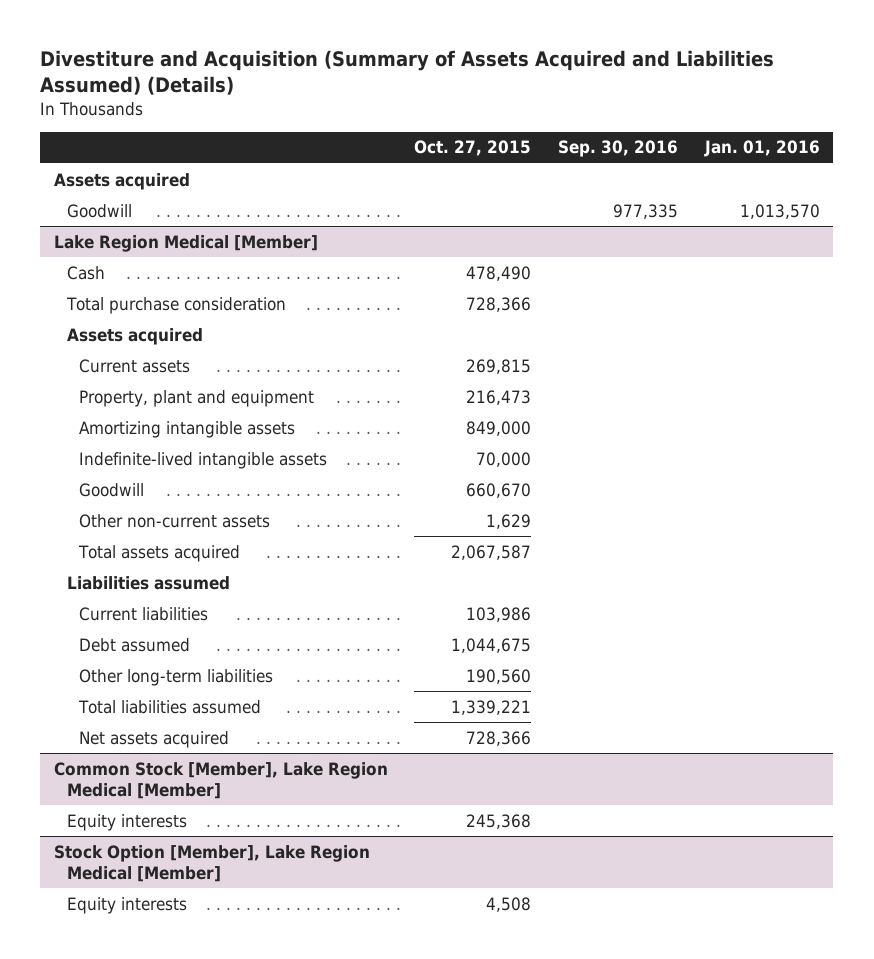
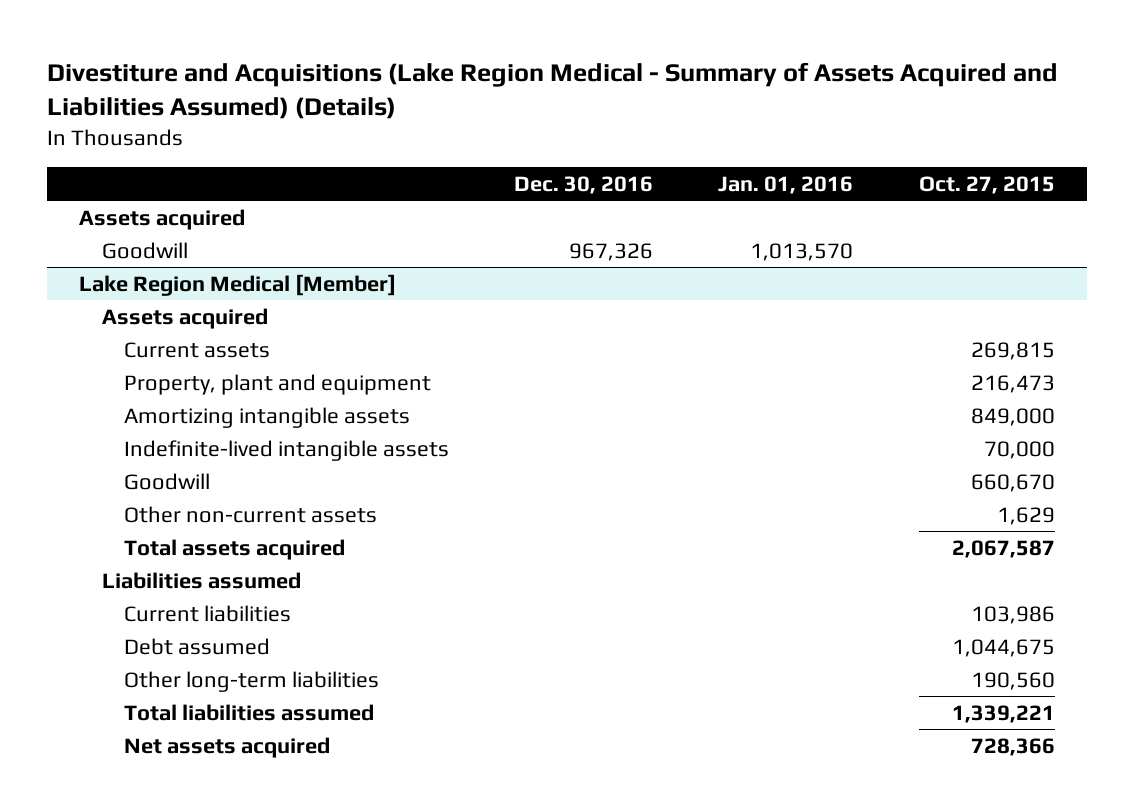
- Divestiture and Acquisition (Summary of Assets Acquired and Liabilities Assumed) (Details)
+ Divestiture and Acquisitions (Lake Region Medical - Summary of Assets Acquired and Liabilities Assumed) (Details)
- | Oct. 27, 2015 | Sep. 30, 2016 | Jan. 01, 2016
+ | Dec. 30, 2016 | Jan. 01, 2016 | Oct. 27, 2015
@ Lake Region Medical [Member]
- Cash | 478,490 | |
- Total purchase consideration | 728,366 | |
- Common Stock [Member], Lake Region Medical [Member]
- Equity interests | 245,368 | |
- Stock Option [Member], Lake Region Medical [Member]
- Equity interests | 4,508 | |

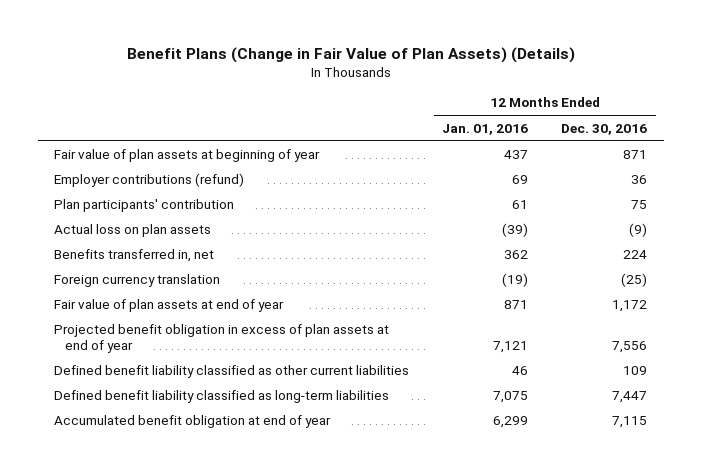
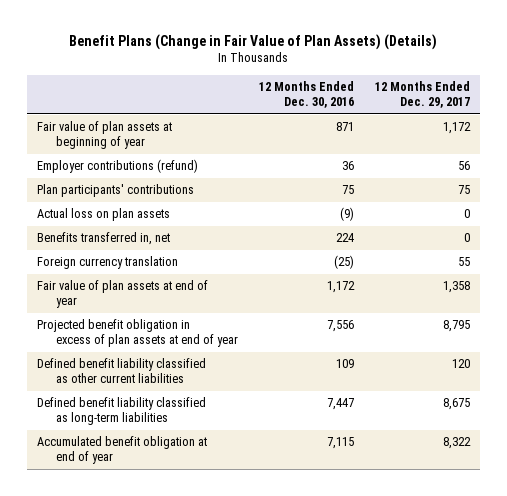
- | 12 Months Ended Jan. 01, 2016 | 12 Months Ended Dec. 30, 2016
+ | 12 Months Ended Dec. 30, 2016 | 12 Months Ended Dec. 29, 2017
- Plan participants' contribution | 61 | 75
+ Plan participants' contributions | 75 | 75

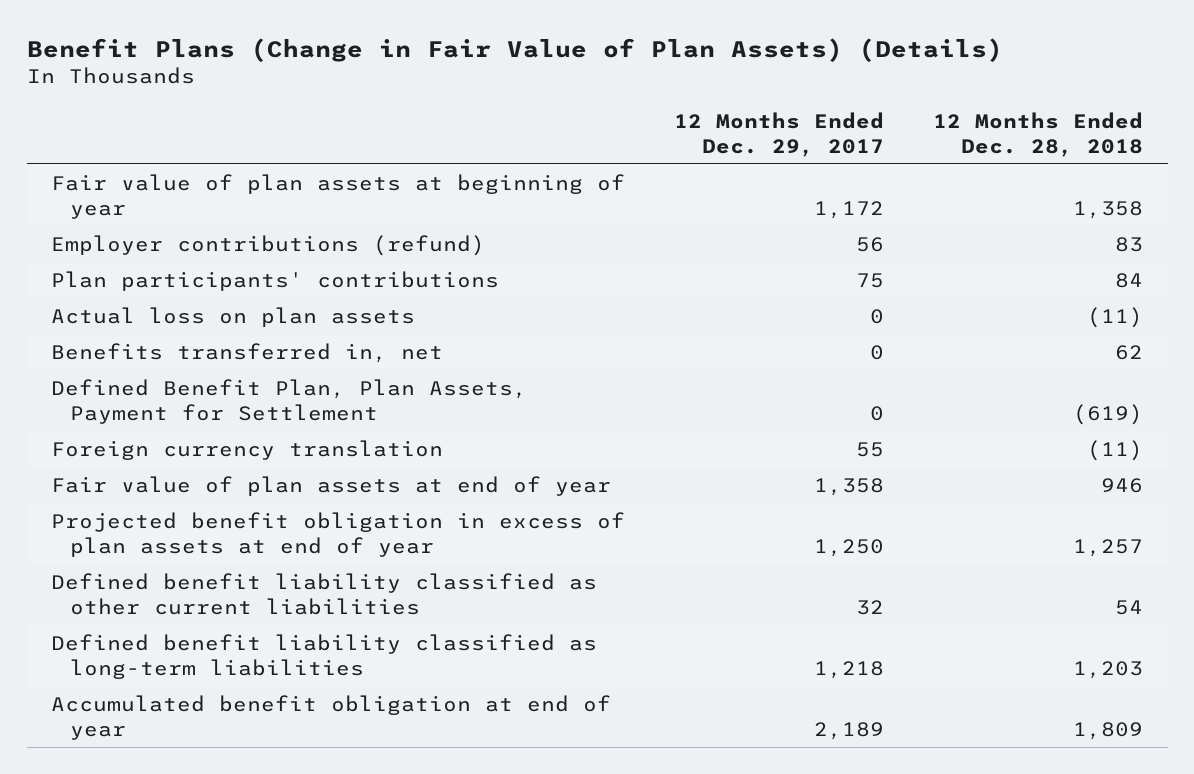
- | 12 Months Ended Dec. 30, 2016 | 12 Months Ended Dec. 29, 2017
+ | 12 Months Ended Dec. 29, 2017 | 12 Months Ended Dec. 28, 2018
+ Defined Benefit Plan, Plan Assets, Payment for Settlement | 0 | (619)
- Projected benefit obligation in excess of plan assets at end of year | 7,556 | 8,795
- Defined benefit liability classified as other current liabilities | 109 | 120
- Defined benefit liability classified as long-term liabilities | 7,447 | 8,675
- Accumulated benefit obligation at end of year | 7,115 | 8,322
+ Projected benefit obligation in excess of plan assets at end of year | 1,250 | 1,257
+ Defined benefit liability classified as other current liabilities | 32 | 54
+ Defined benefit liability classified as long-term liabilities | 1,218 | 1,203
+ Accumulated benefit obligation at end of year | 2,189 | 1,809

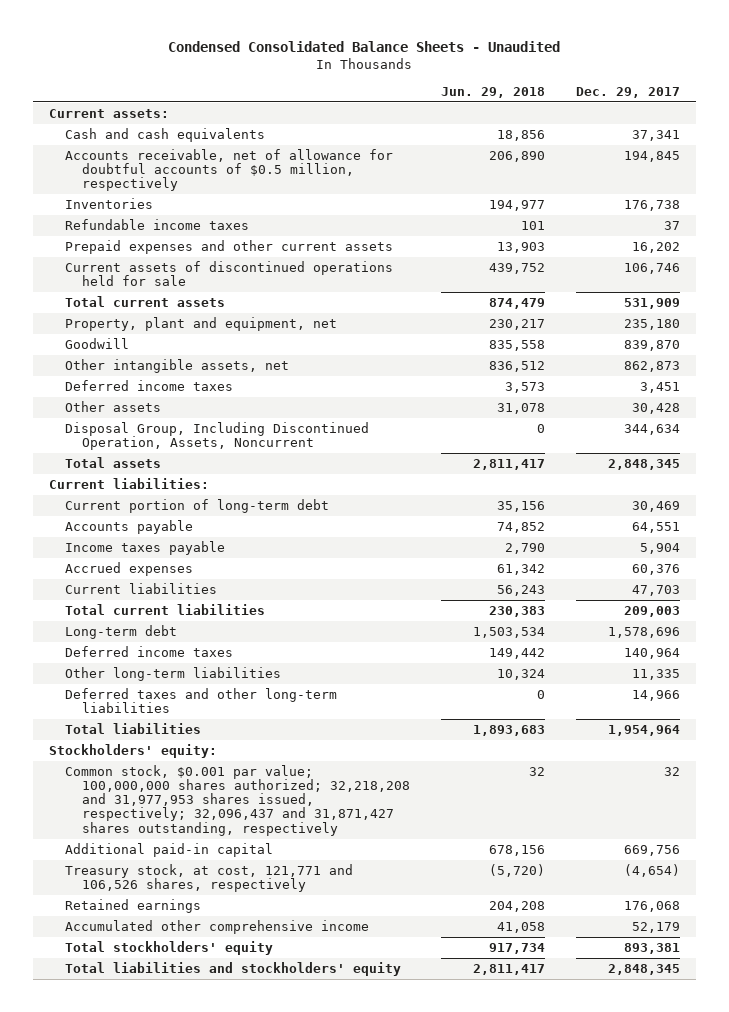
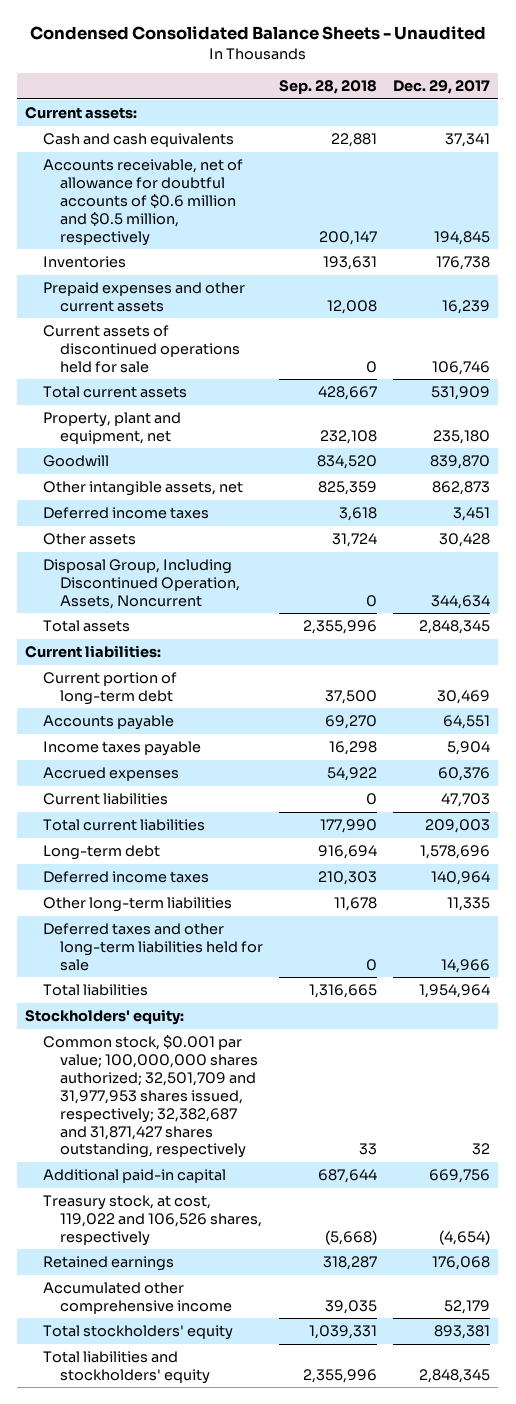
- | Jun. 29, 2018 | Dec. 29, 2017
+ | Sep. 28, 2018 | Dec. 29, 2017
- Accounts receivable, net of allowance for doubtful accounts of $0.5 million, respectively | 206,890 | 194,845
+ Accounts receivable, net of allowance for doubtful accounts of $0.6 million and $0.5 million, respectively | 200,147 | 194,845
- Refundable income taxes | 101 | 37
- Prepaid expenses and other current assets | 13,903 | 16,202
+ Prepaid expenses and other current assets | 12,008 | 16,239
- Deferred taxes and other long-term liabilities | 0 | 14,966
+ Deferred taxes and other long-term liabilities held for sale | 0 | 14,966
- Common stock, $0.001 par value; 100,000,000 shares authorized; 32,218,208 and 31,977,953 shares issued, respectively; 32,096,437 and 31,871,427 shares outstanding, respectively | 32 | 32
+ Common stock, $0.001 par value; 100,000,000 shares authorized; 32,501,709 and 31,977,953 shares issued, respectively; 32,382,687 and 31,871,427 shares outstanding, respectively | 33 | 32
- Treasury stock, at cost, 121,771 and 106,526 shares, respectively | (5,720) | (4,654)
+ Treasury stock, at cost, 119,022 and 106,526 shares, respectively | (5,668) | (4,654)

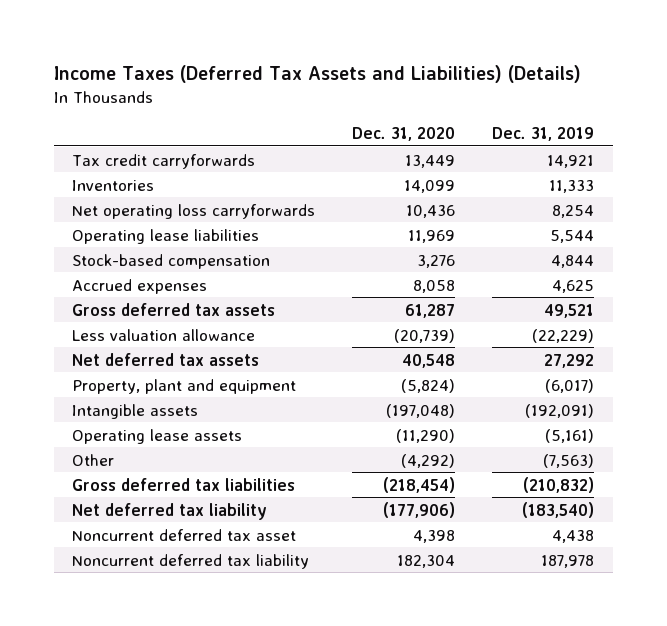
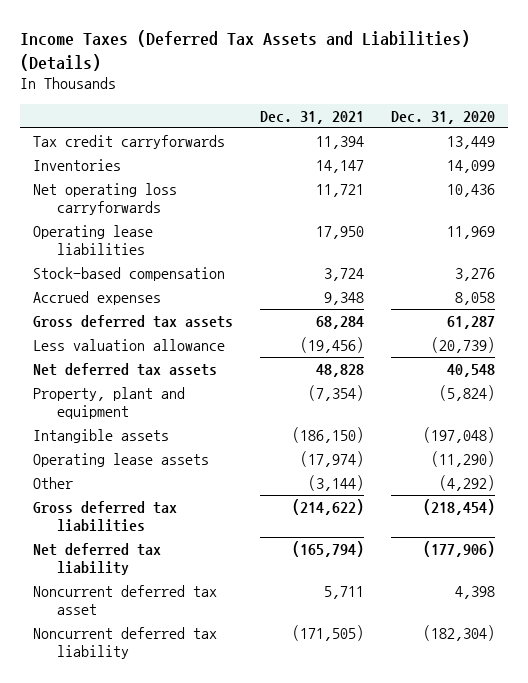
- | Dec. 31, 2020 | Dec. 31, 2019
+ | Dec. 31, 2021 | Dec. 31, 2020
- Noncurrent deferred tax liability | 182,304 | 187,978
+ Noncurrent deferred tax liability | (171,505) | (182,304)

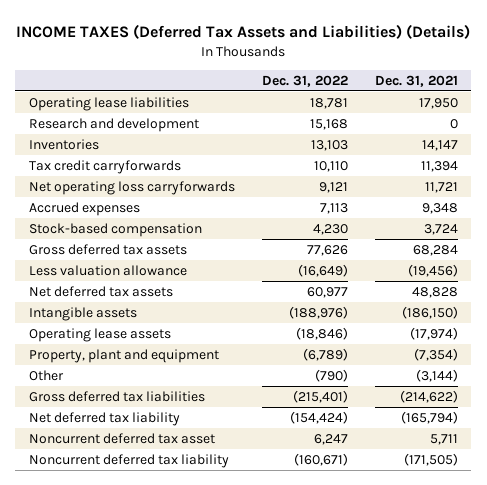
- Income Taxes (Deferred Tax Assets and Liabilities) (Details)
+ INCOME TAXES (Deferred Tax Assets and Liabilities) (Details)
- | Dec. 31, 2021 | Dec. 31, 2020
+ | Dec. 31, 2022 | Dec. 31, 2021
moved up: Operating lease liabilities | 18,781 | 17,950
+ Research and development | 15,168 | 0
moved down: Tax credit carryforwards | 10,110 | 11,394
moved down: Stock-based compensation | 4,230 | 3,724
moved down: Property, plant and equipment | (6,789) | (7,354)

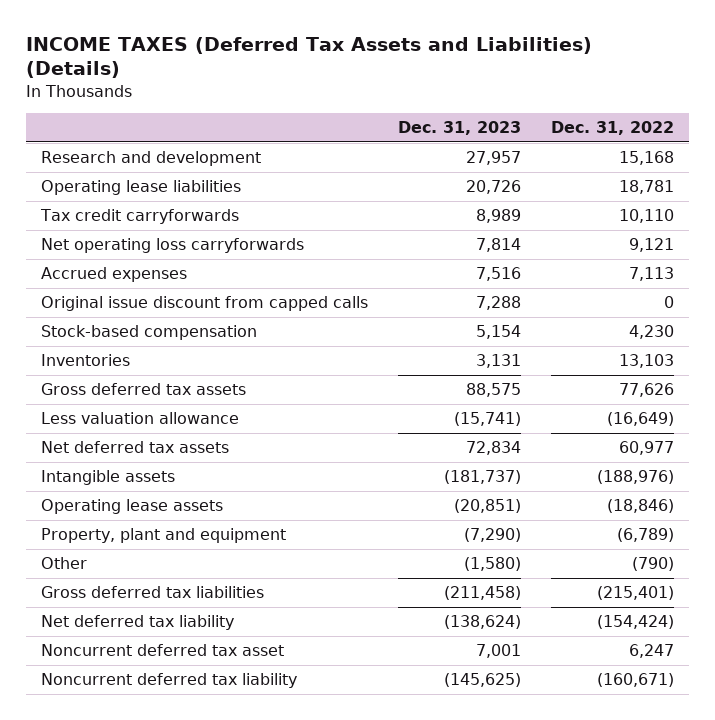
- | Dec. 31, 2022 | Dec. 31, 2021
+ | Dec. 31, 2023 | Dec. 31, 2022
moved down: Operating lease liabilities | 20,726 | 18,781
+ Original issue discount from capped calls | 7,288 | 0
moved down: Inventories | 3,131 | 13,103

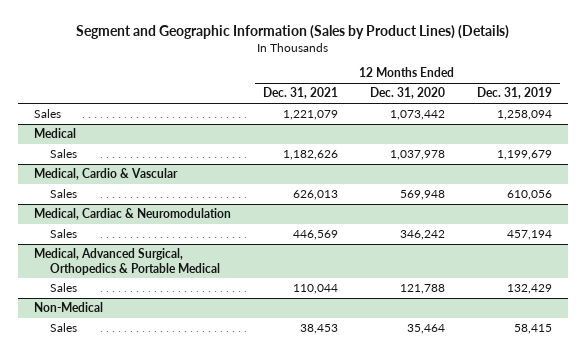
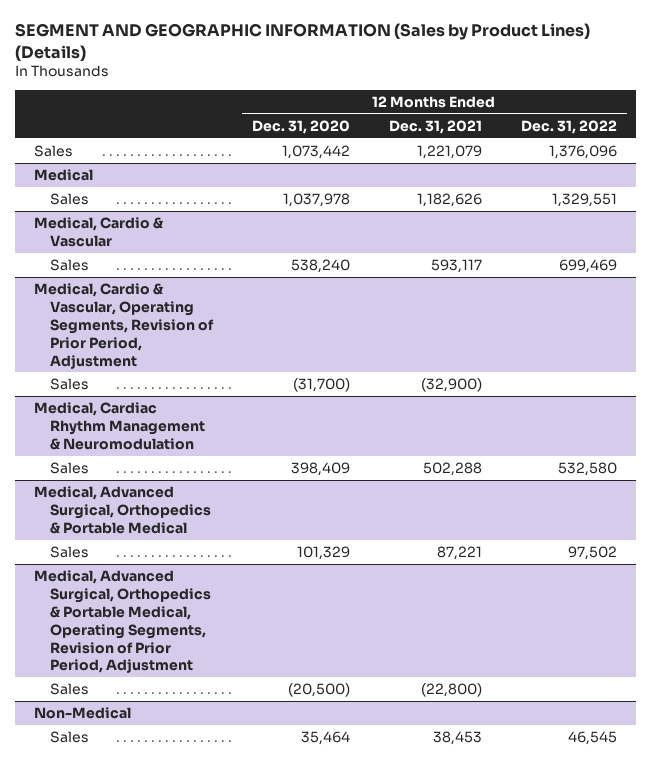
- Segment and Geographic Information (Sales by Product Lines) (Details)
+ SEGMENT AND GEOGRAPHIC INFORMATION (Sales by Product Lines) (Details)
- | 12 Months Ended Dec. 31, 2021 | 12 Months Ended Dec. 31, 2020 | 12 Months Ended Dec. 31, 2019
+ | 12 Months Ended Dec. 31, 2020 | 12 Months Ended Dec. 31, 2021 | 12 Months Ended Dec. 31, 2022
@ Medical, Cardio & Vascular
- Sales | 626,013 | 569,948 | 610,056
- Medical, Cardiac & Neuromodulation
- Sales | 446,569 | 346,242 | 457,194
@ Medical, Cardio & Vascular
+ Sales | 538,240 | 593,117 | 699,469
+ Medical, Cardio & Vascular, Operating Segments, Revision of Prior Period, Adjustment
+ Sales | (31,700) | (32,900) |
+ Medical, Cardiac Rhythm Management & Neuromodulation
+ Sales | 398,409 | 502,288 | 532,580
@ Medical, Advanced Surgical, Orthopedics & Portable Medical
- Sales | 110,044 | 121,788 | 132,429
+ Sales | 101,329 | 87,221 | 97,502
+ Medical, Advanced Surgical, Orthopedics & Portable Medical, Operating Segments, Revision of Prior Period, Adjustment
+ Sales | (20,500) | (22,800) |

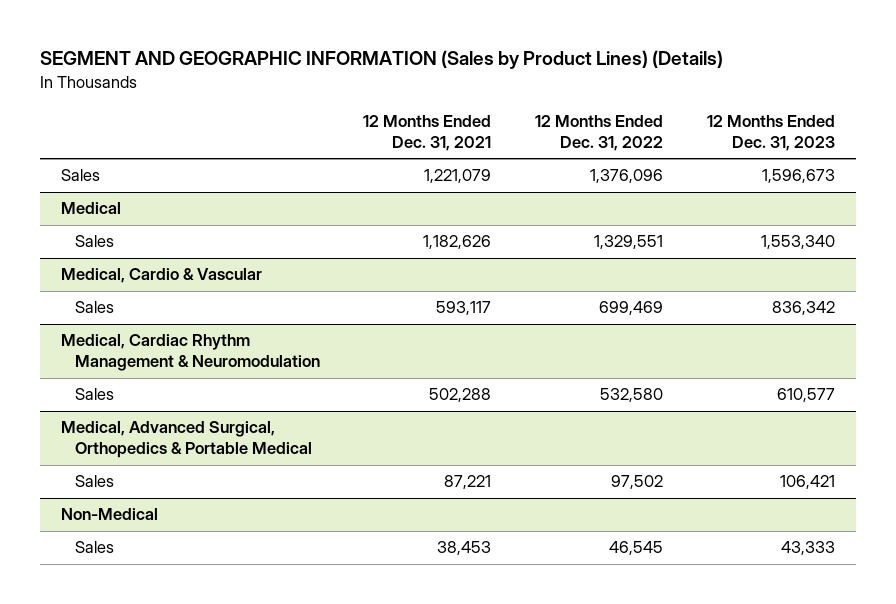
- | 12 Months Ended Dec. 31, 2020 | 12 Months Ended Dec. 31, 2021 | 12 Months Ended Dec. 31, 2022
+ | 12 Months Ended Dec. 31, 2021 | 12 Months Ended Dec. 31, 2022 | 12 Months Ended Dec. 31, 2023
- Medical, Cardio & Vascular, Operating Segments, Revision of Prior Period, Adjustment
- Sales | (31,700) | (32,900) |
- Medical, Advanced Surgical, Orthopedics & Portable Medical, Operating Segments, Revision of Prior Period, Adjustment
- Sales | (20,500) | (22,800) |

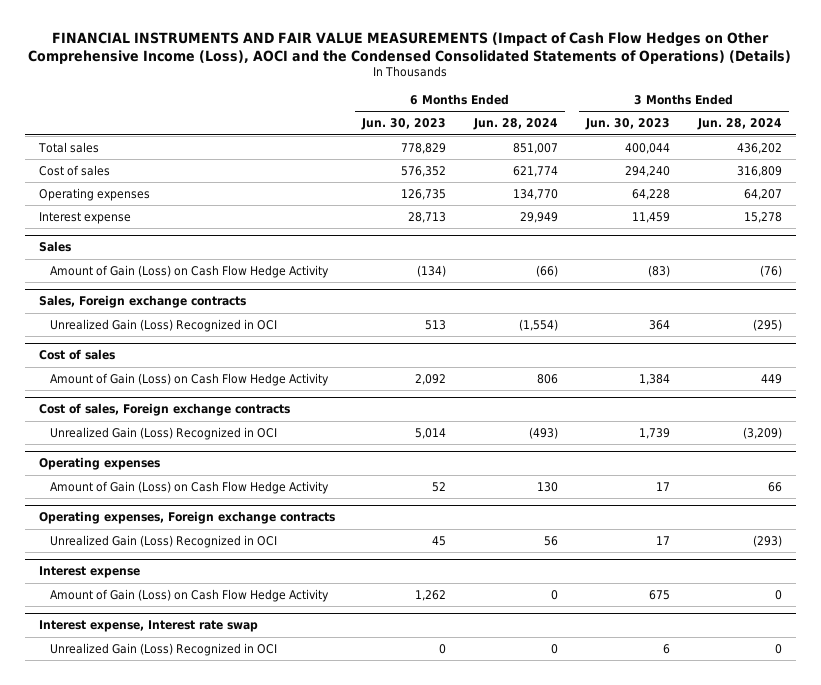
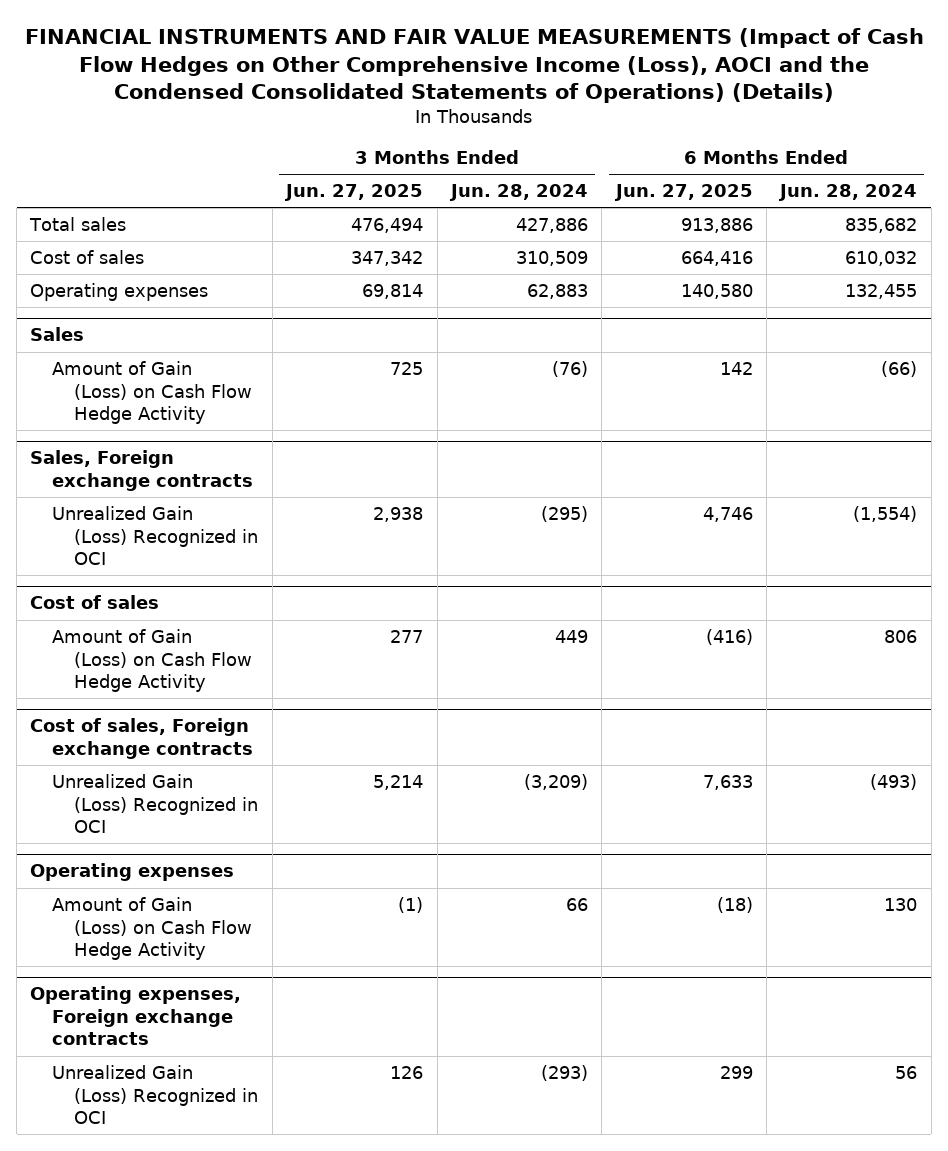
- | 6 Months Ended Jun. 30, 2023 | 6 Months Ended Jun. 28, 2024 | 3 Months Ended Jun. 30, 2023 | 3 Months Ended Jun. 28, 2024
+ | 3 Months Ended Jun. 27, 2025 | 3 Months Ended Jun. 28, 2024 | 6 Months Ended Jun. 27, 2025 | 6 Months Ended Jun. 28, 2024
- Total sales | 778,829 | 851,007 | 400,044 | 436,202
- Cost of sales | 576,352 | 621,774 | 294,240 | 316,809
- Operating expenses | 126,735 | 134,770 | 64,228 | 64,207
- Interest expense | 28,713 | 29,949 | 11,459 | 15,278
+ Total sales | 476,494 | 427,886 | 913,886 | 835,682
+ Cost of sales | 347,342 | 310,509 | 664,416 | 610,032
+ Operating expenses | 69,814 | 62,883 | 140,580 | 132,455
- Interest expense
- Amount of Gain (Loss) on Cash Flow Hedge Activity | 1,262 | 0 | 675 | 0
- Interest expense, Interest rate swap
- Unrealized Gain (Loss) Recognized in OCI | 0 | 0 | 6 | 0

